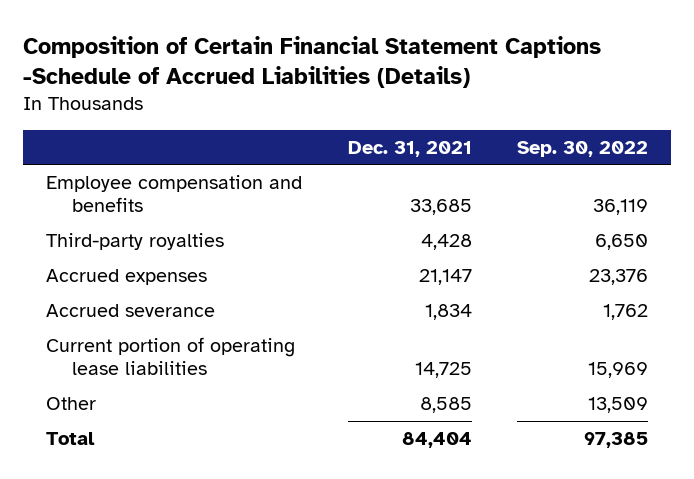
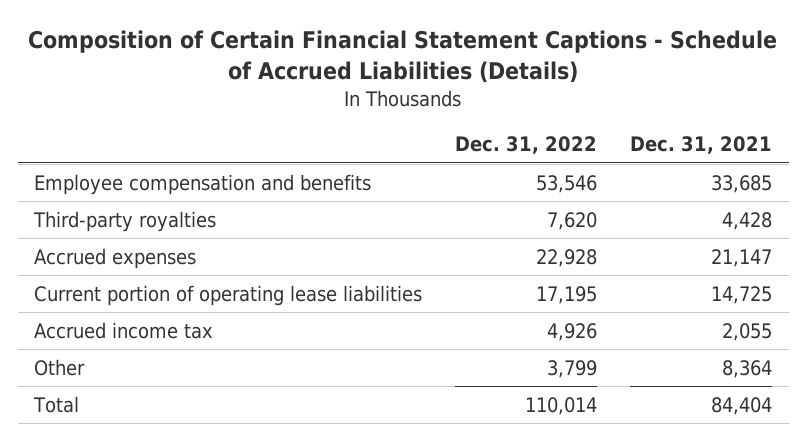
- Composition of Certain Financial Statement Captions -Schedule of Accrued Liabilities (Details)
+ Composition of Certain Financial Statement Captions - Schedule of Accrued Liabilities (Details)
- | Dec. 31, 2021 | Sep. 30, 2022
+ | Dec. 31, 2022 | Dec. 31, 2021
- Accrued severance | 1,834 | 1,762
- Other | 8,585 | 13,509
+ Accrued income tax | 4,926 | 2,055
+ Other | 3,799 | 8,364

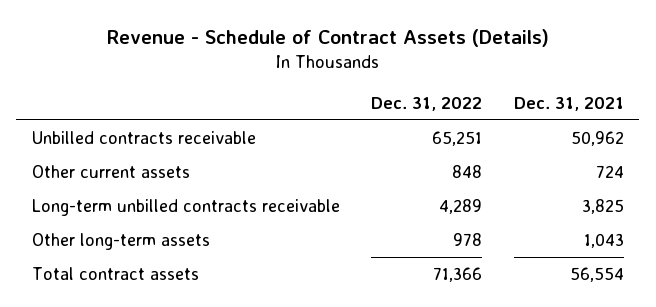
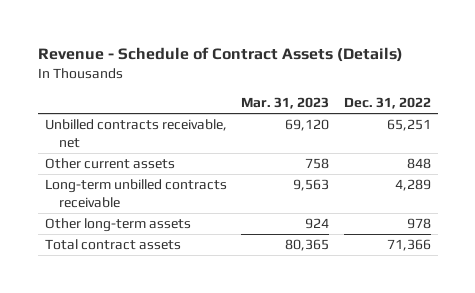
- | Dec. 31, 2022 | Dec. 31, 2021
+ | Mar. 31, 2023 | Dec. 31, 2022
- Unbilled contracts receivable | 65,251 | 50,962
+ Unbilled contracts receivable, net | 69,120 | 65,251

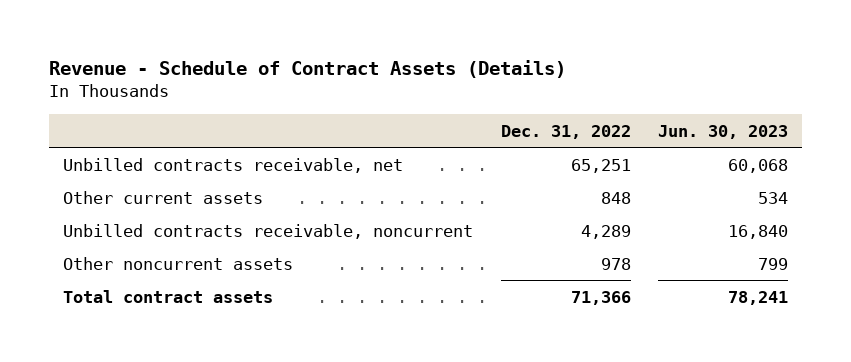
- | Mar. 31, 2023 | Dec. 31, 2022
+ | Dec. 31, 2022 | Jun. 30, 2023
- Long-term unbilled contracts receivable | 9,563 | 4,289
- Other long-term assets | 924 | 978
+ Unbilled contracts receivable, noncurrent | 4,289 | 16,840
+ Other noncurrent assets | 978 | 799

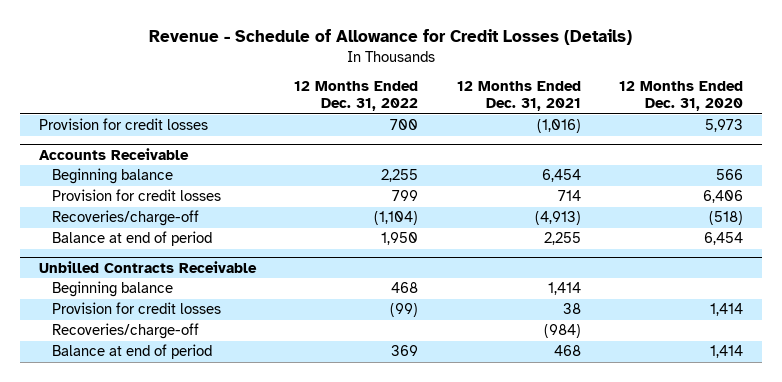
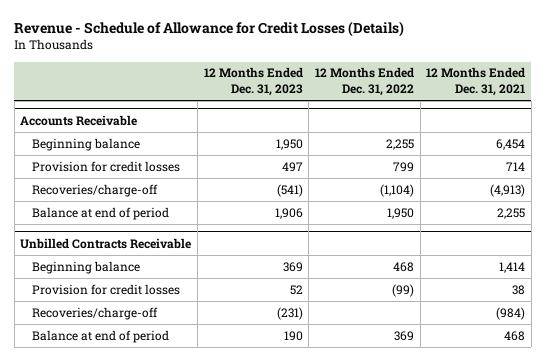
- | 12 Months Ended Dec. 31, 2022 | 12 Months Ended Dec. 31, 2021 | 12 Months Ended Dec. 31, 2020
+ | 12 Months Ended Dec. 31, 2023 | 12 Months Ended Dec. 31, 2022 | 12 Months Ended Dec. 31, 2021
- Provision for credit losses | 700 | (1,016) | 5,973

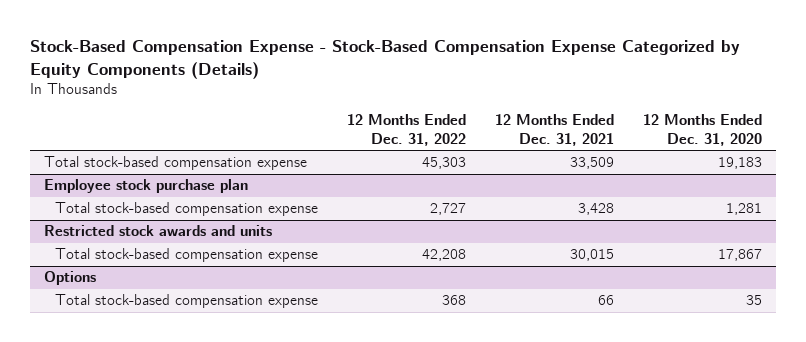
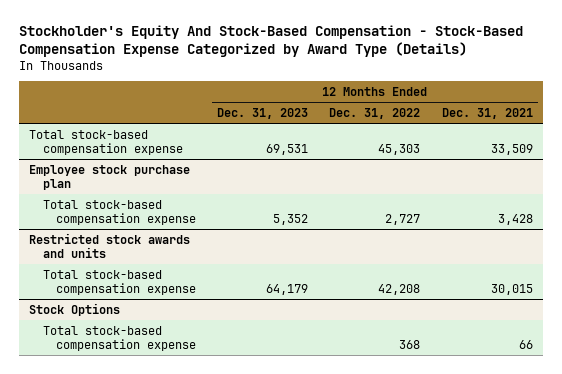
- Stock-Based Compensation Expense - Stock-Based Compensation Expense Categorized by Equity Components (Details)
+ Stockholder's Equity And Stock-Based Compensation - Stock-Based Compensation Expense Categorized by Award Type (Details)
- | 12 Months Ended Dec. 31, 2022 | 12 Months Ended Dec. 31, 2021 | 12 Months Ended Dec. 31, 2020
+ | 12 Months Ended Dec. 31, 2023 | 12 Months Ended Dec. 31, 2022 | 12 Months Ended Dec. 31, 2021
- Options
+ Stock Options

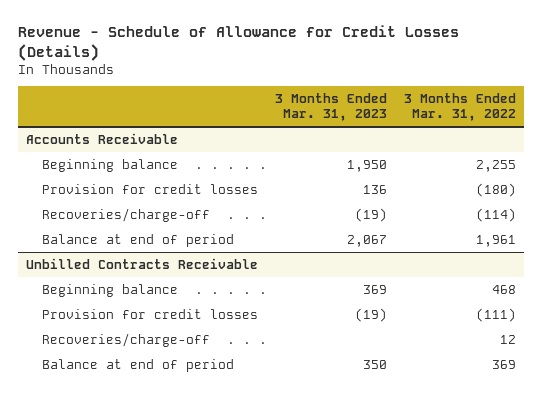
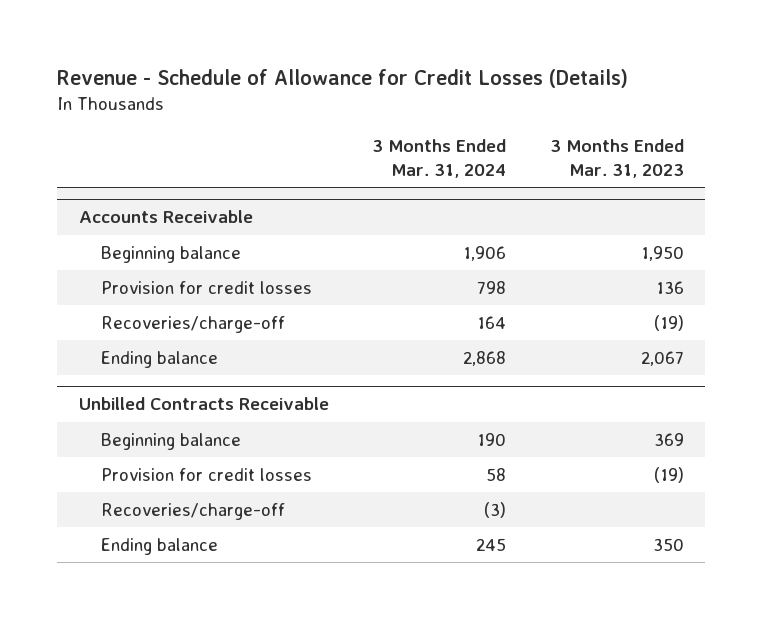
- | 3 Months Ended Mar. 31, 2023 | 3 Months Ended Mar. 31, 2022
+ | 3 Months Ended Mar. 31, 2024 | 3 Months Ended Mar. 31, 2023
@ Accounts Receivable
- Balance at end of period | 2,067 | 1,961
+ Ending balance | 2,868 | 2,067
@ Unbilled Contracts Receivable
- Balance at end of period | 350 | 369
+ Ending balance | 245 | 350

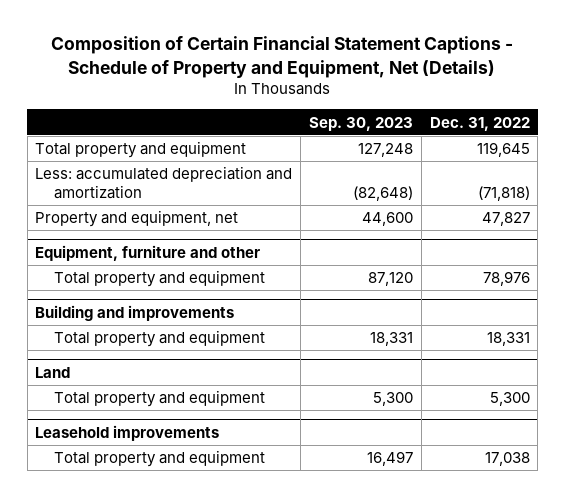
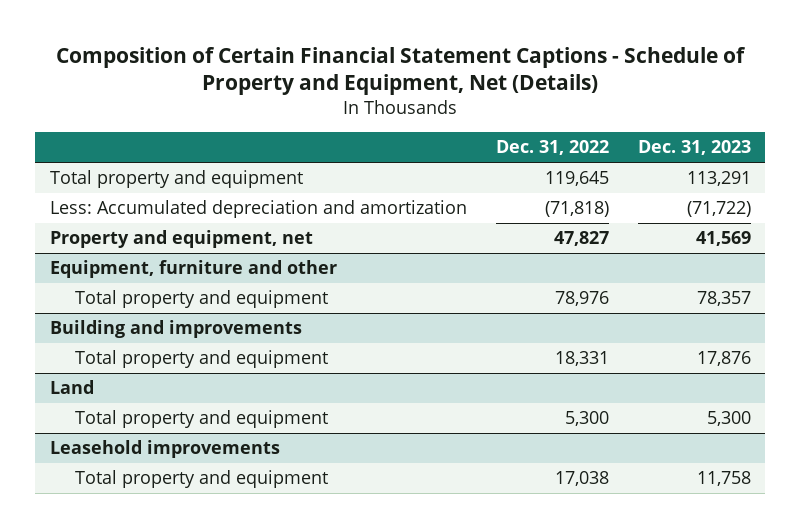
- | Sep. 30, 2023 | Dec. 31, 2022
+ | Dec. 31, 2022 | Dec. 31, 2023
- Less: accumulated depreciation and amortization | (82,648) | (71,818)
+ Less: Accumulated depreciation and amortization | (71,818) | (71,722)

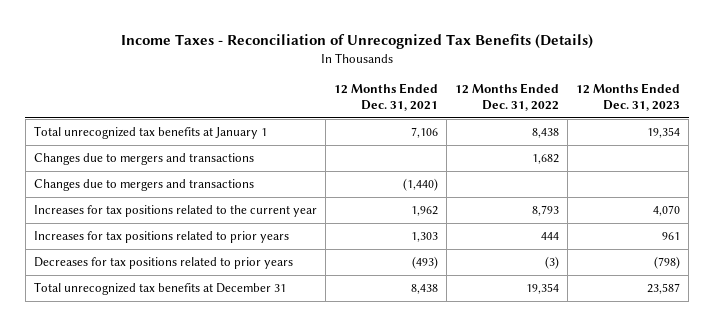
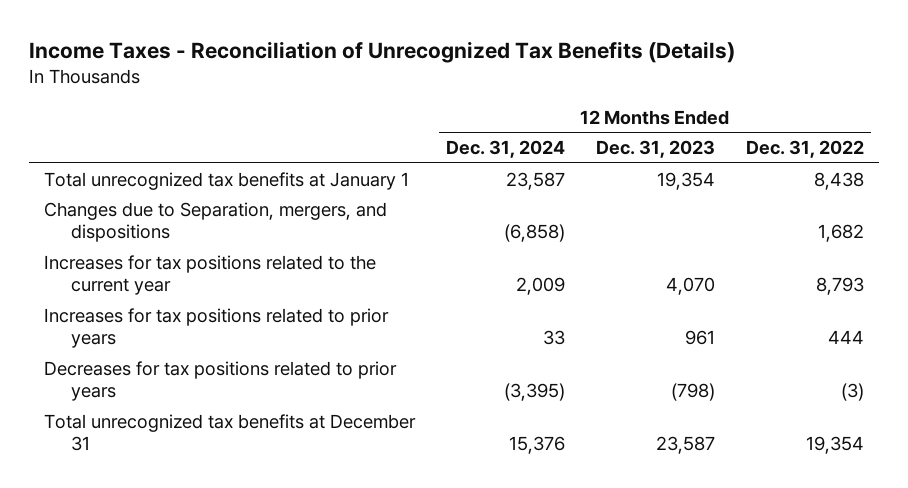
- | 12 Months Ended Dec. 31, 2021 | 12 Months Ended Dec. 31, 2022 | 12 Months Ended Dec. 31, 2023
+ | 12 Months Ended Dec. 31, 2024 | 12 Months Ended Dec. 31, 2023 | 12 Months Ended Dec. 31, 2022
- Changes due to mergers and transactions | | 1,682 |
- Changes due to mergers and transactions | (1,440) | |
+ Changes due to Separation, mergers, and dispositions | (6,858) | | 1,682

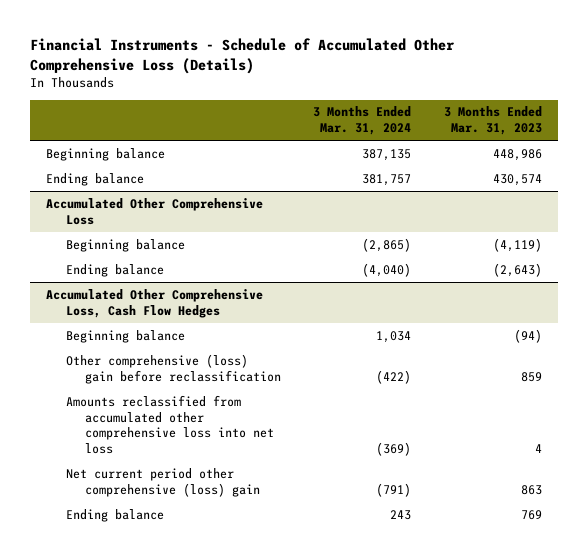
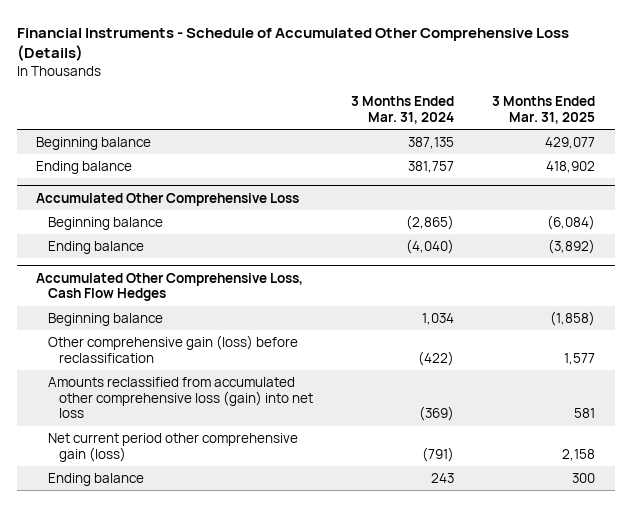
- | 3 Months Ended Mar. 31, 2024 | 3 Months Ended Mar. 31, 2023
+ | 3 Months Ended Mar. 31, 2024 | 3 Months Ended Mar. 31, 2025
@ Accumulated Other Comprehensive Loss, Cash Flow Hedges
- Other comprehensive (loss) gain before reclassification | (422) | 859
- Amounts reclassified from accumulated other comprehensive loss into net loss | (369) | 4
- Net current period other comprehensive (loss) gain | (791) | 863
+ Other comprehensive gain (loss) before reclassification | (422) | 1,577
+ Amounts reclassified from accumulated other comprehensive loss (gain) into net loss | (369) | 581
+ Net current period other comprehensive gain (loss) | (791) | 2,158

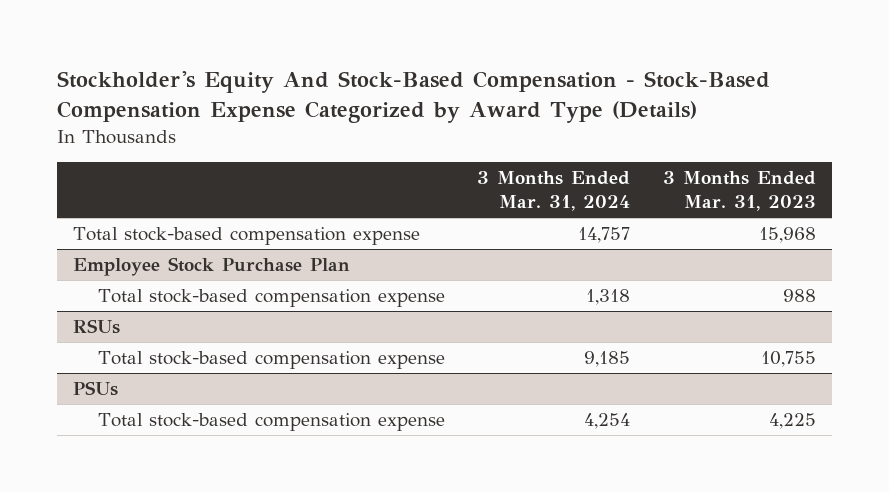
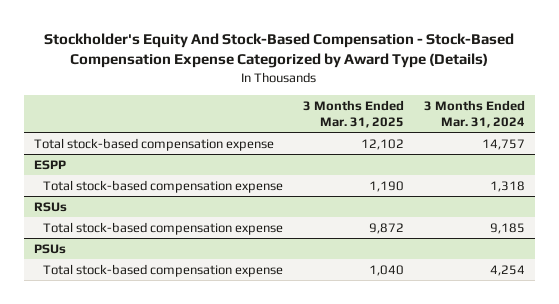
- | 3 Months Ended Mar. 31, 2024 | 3 Months Ended Mar. 31, 2023
+ | 3 Months Ended Mar. 31, 2025 | 3 Months Ended Mar. 31, 2024
- Employee Stock Purchase Plan
+ ESPP

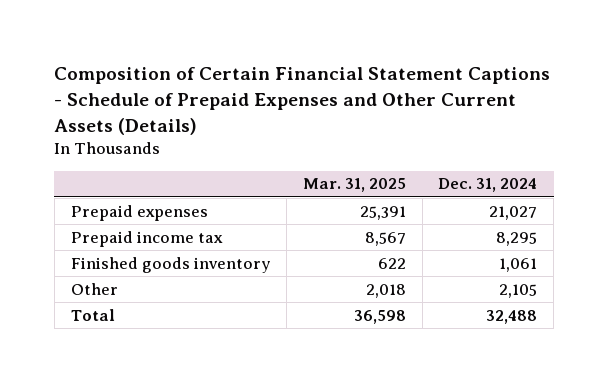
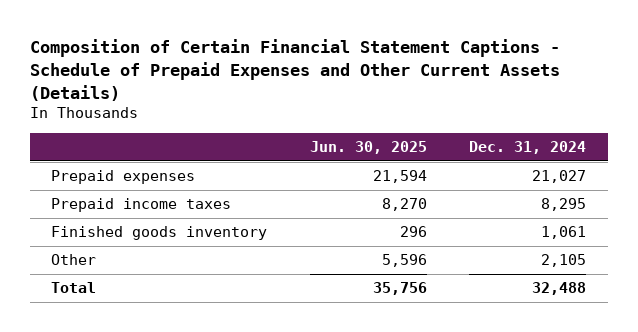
- | Mar. 31, 2025 | Dec. 31, 2024
+ | Jun. 30, 2025 | Dec. 31, 2024
- Prepaid income tax | 8,567 | 8,295
+ Prepaid income taxes | 8,270 | 8,295

